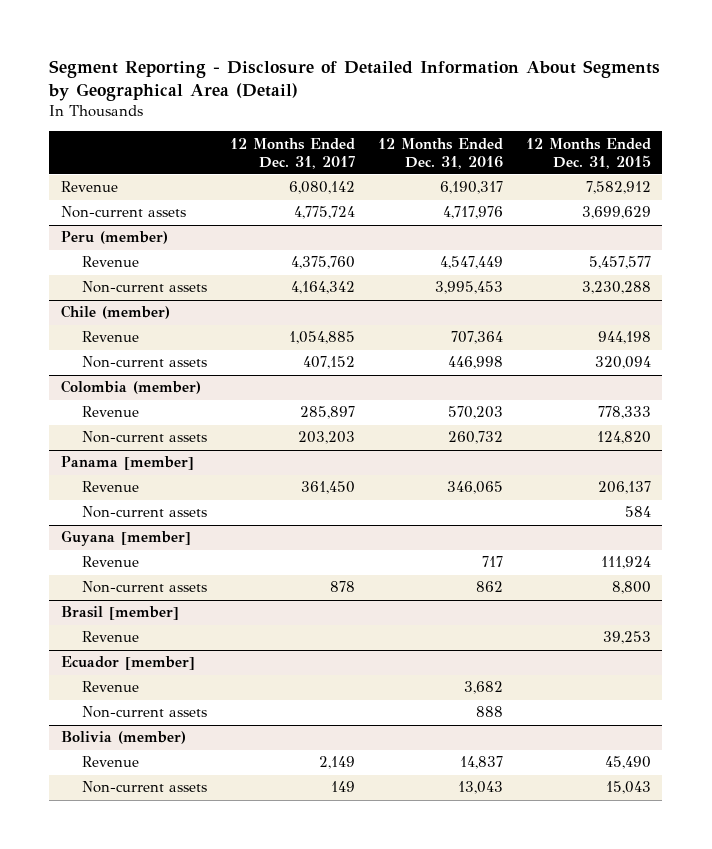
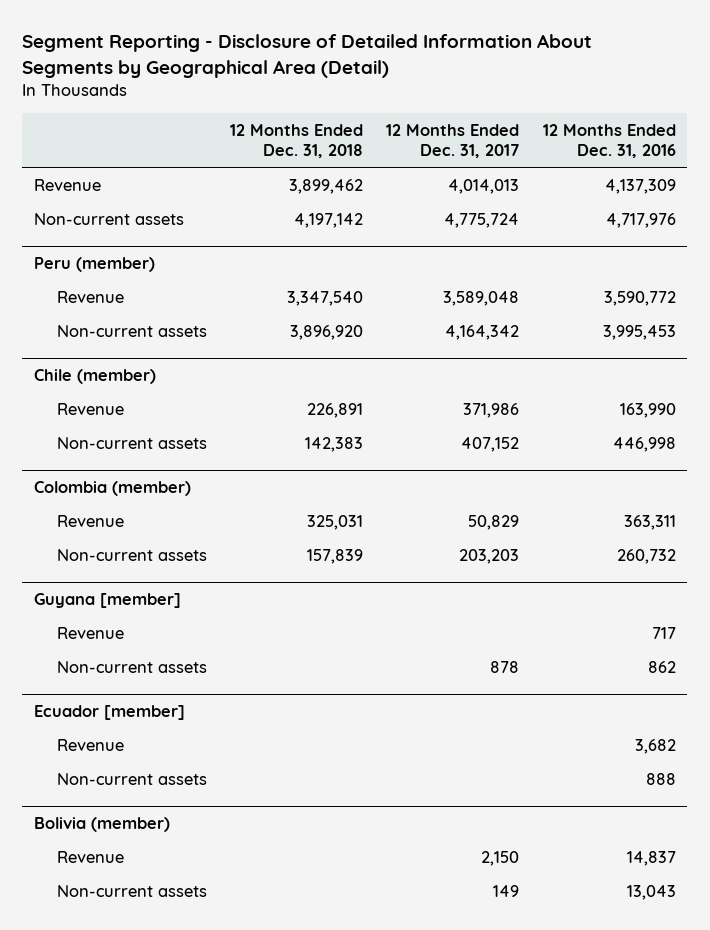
- | 12 Months Ended Dec. 31, 2017 | 12 Months Ended Dec. 31, 2016 | 12 Months Ended Dec. 31, 2015
+ | 12 Months Ended Dec. 31, 2018 | 12 Months Ended Dec. 31, 2017 | 12 Months Ended Dec. 31, 2016
- Revenue | 6,080,142 | 6,190,317 | 7,582,912
+ Revenue | 3,899,462 | 4,014,013 | 4,137,309
@ Peru (member)
- Revenue | 4,375,760 | 4,547,449 | 5,457,577
+ Revenue | 3,347,540 | 3,589,048 | 3,590,772
@ Chile (member)
- Revenue | 1,054,885 | 707,364 | 944,198
+ Revenue | 226,891 | 371,986 | 163,990
@ Colombia (member)
- Revenue | 285,897 | 570,203 | 778,333
+ Revenue | 325,031 | 50,829 | 363,311
- Panama [member]
- Revenue | 361,450 | 346,065 | 206,137
- Non-current assets | | | 584
- Brasil [member]
- Revenue | | | 39,253
@ Bolivia (member)
- Revenue | 2,149 | 14,837 | 45,490
+ Revenue | | 2,150 | 14,837

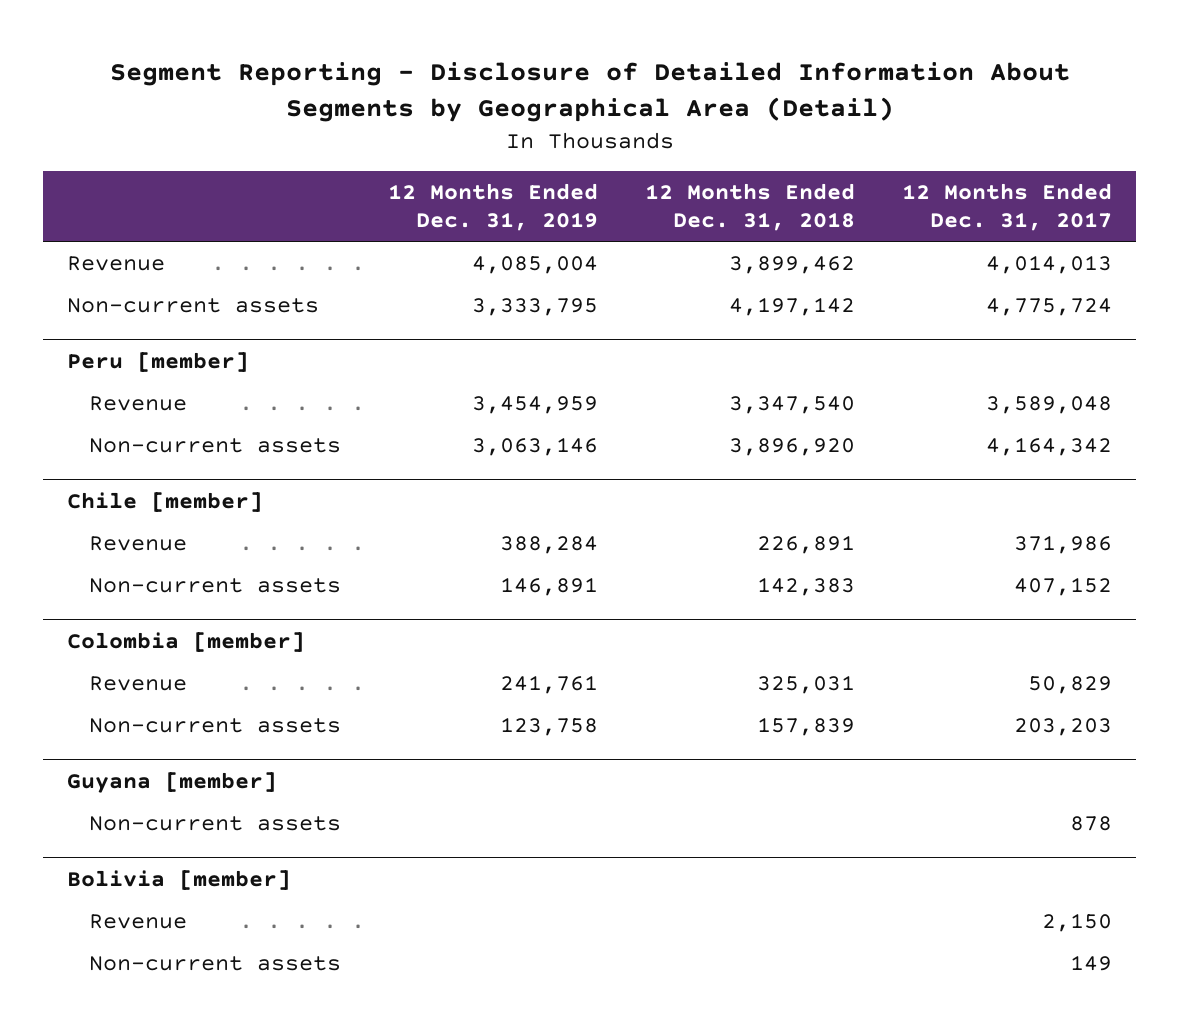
- | 12 Months Ended Dec. 31, 2018 | 12 Months Ended Dec. 31, 2017 | 12 Months Ended Dec. 31, 2016
+ | 12 Months Ended Dec. 31, 2019 | 12 Months Ended Dec. 31, 2018 | 12 Months Ended Dec. 31, 2017
- Peru (member)
+ Peru [member]
- Chile (member)
+ Chile [member]
- Colombia (member)
+ Colombia [member]
@ Guyana [member]
- Revenue | | | 717
- Ecuador [member]
- Revenue | | | 3,682
- Non-current assets | | | 888
- Bolivia (member)
+ Bolivia [member]

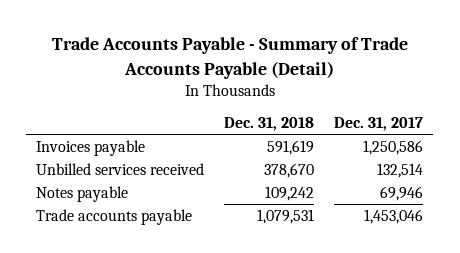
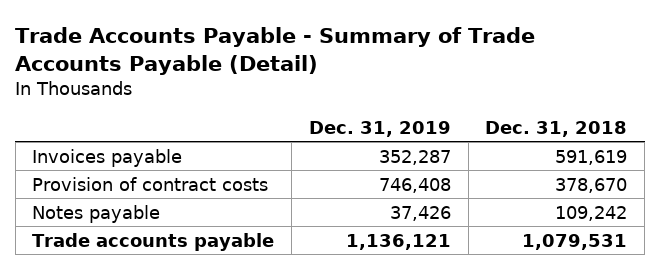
- | Dec. 31, 2018 | Dec. 31, 2017
+ | Dec. 31, 2019 | Dec. 31, 2018
- Unbilled services received | 378,670 | 132,514
+ Provision of contract costs | 746,408 | 378,670

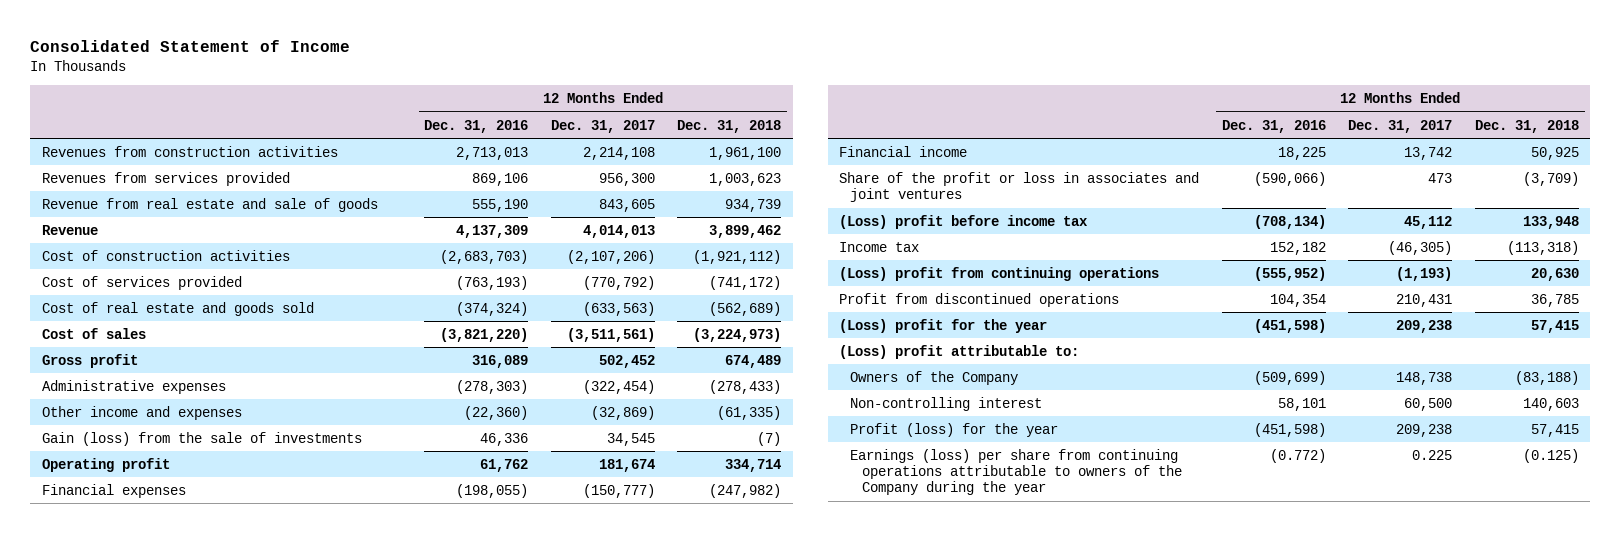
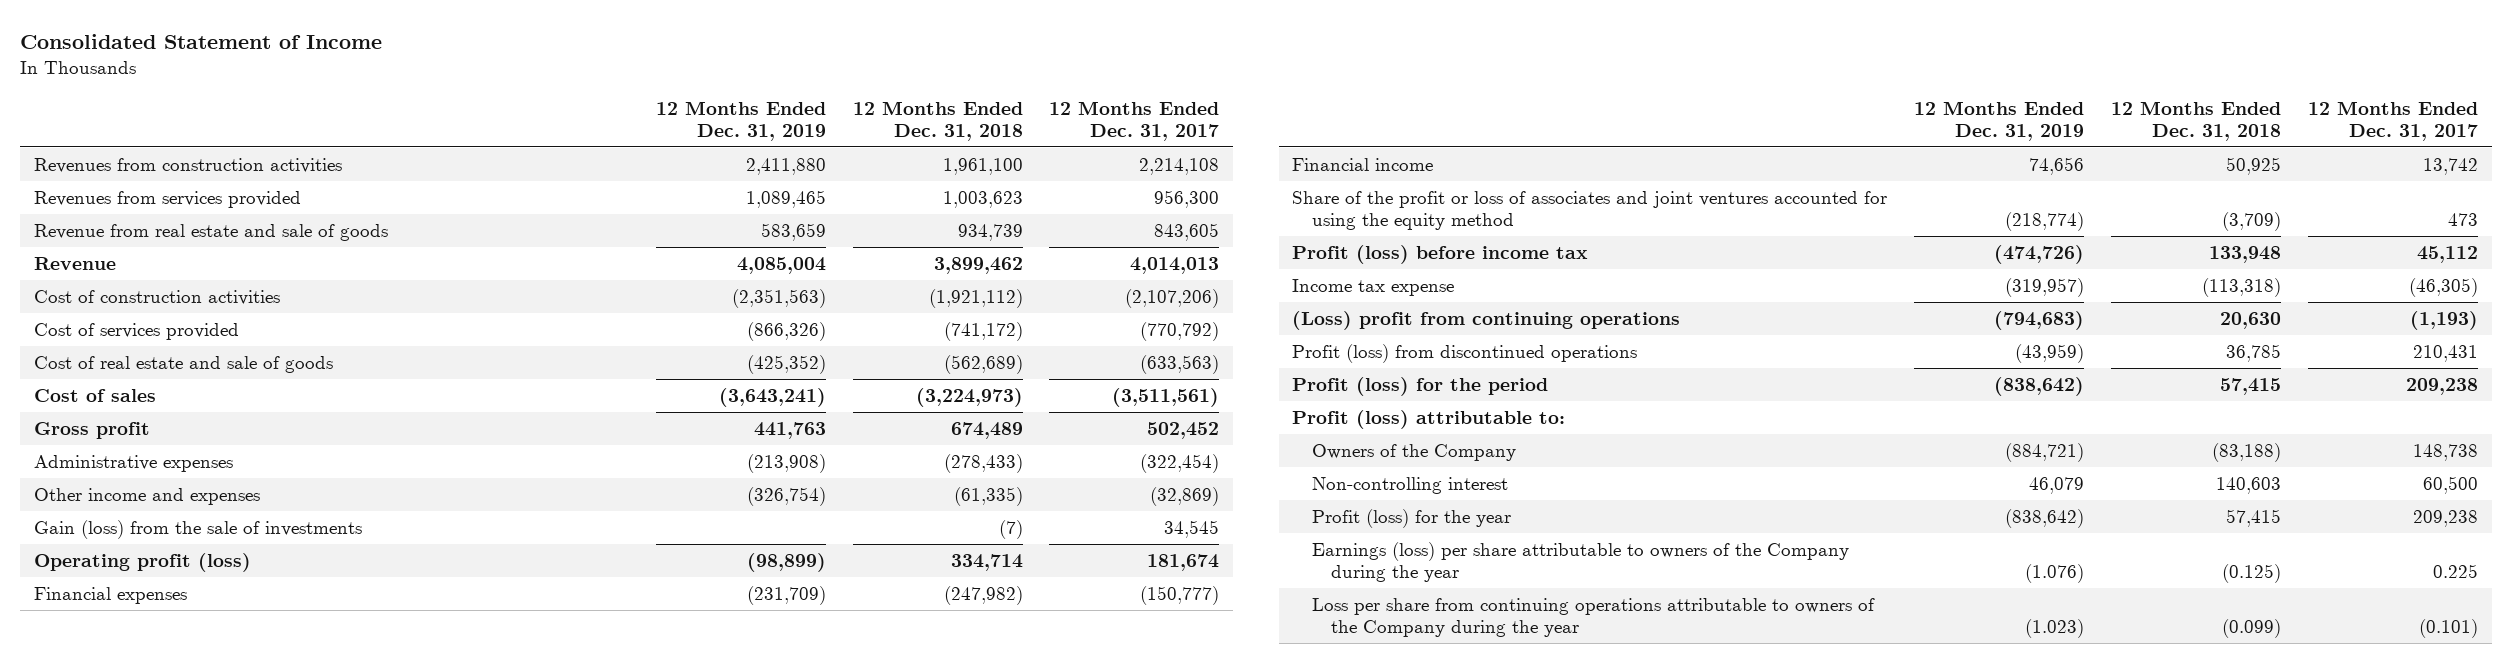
- | 12 Months Ended Dec. 31, 2016 | 12 Months Ended Dec. 31, 2017 | 12 Months Ended Dec. 31, 2018
+ | 12 Months Ended Dec. 31, 2019 | 12 Months Ended Dec. 31, 2018 | 12 Months Ended Dec. 31, 2017
- Cost of real estate and goods sold | (374,324) | (633,563) | (562,689)
+ Cost of real estate and sale of goods | (425,352) | (562,689) | (633,563)
- Operating profit | 61,762 | 181,674 | 334,714
+ Operating profit (loss) | (98,899) | 334,714 | 181,674
- Share of the profit or loss in associates and joint ventures | (590,066) | 473 | (3,709)
- (Loss) profit before income tax | (708,134) | 45,112 | 133,948
- Income tax | 152,182 | (46,305) | (113,318)
+ Share of the profit or loss of associates and joint ventures accounted for using the equity method | (218,774) | (3,709) | 473
+ Profit (loss) before income tax | (474,726) | 133,948 | 45,112
+ Income tax expense | (319,957) | (113,318) | (46,305)
- Profit from discontinued operations | 104,354 | 210,431 | 36,785
- (Loss) profit for the year | (451,598) | 209,238 | 57,415
- (Loss) profit attributable to:
+ Profit (loss) from discontinued operations | (43,959) | 36,785 | 210,431
+ Profit (loss) for the period | (838,642) | 57,415 | 209,238
+ Profit (loss) attributable to:
- Earnings (loss) per share from continuing operations attributable to owners of the Company during the year | (0.772) | 0.225 | (0.125)
+ Earnings (loss) per share attributable to owners of the Company during the year | (1.076) | (0.125) | 0.225
+ Loss per share from continuing operations attributable to owners of the Company during the year | (1.023) | (0.099) | (0.101)

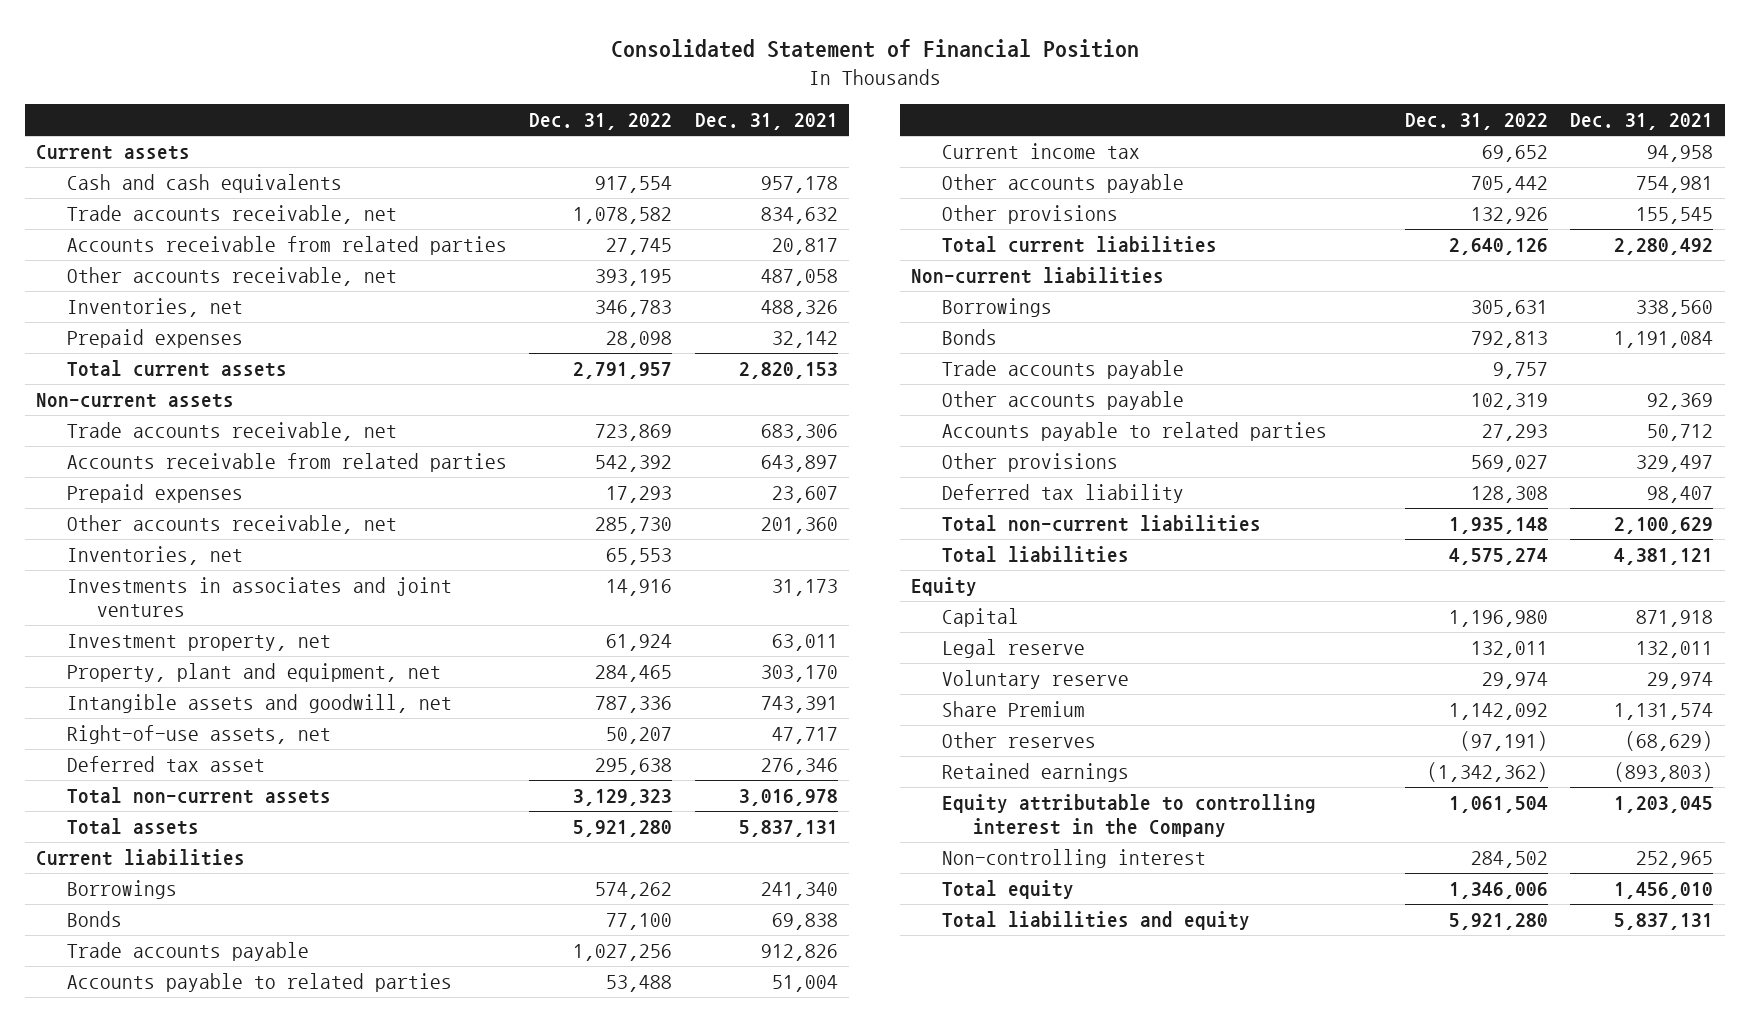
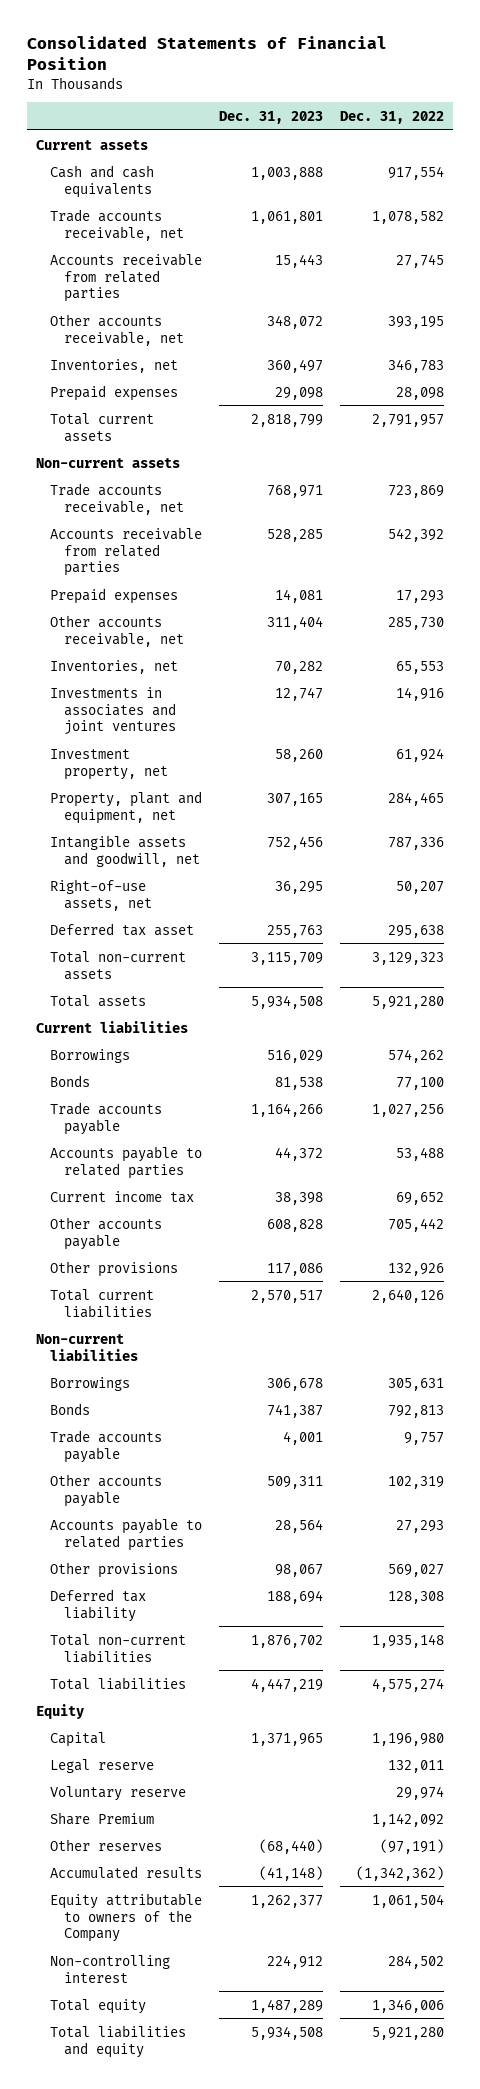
- Consolidated Statement of Financial Position
+ Consolidated Statements of Financial Position
- | Dec. 31, 2022 | Dec. 31, 2021
+ | Dec. 31, 2023 | Dec. 31, 2022
- Retained earnings | (1,342,362) | (893,803)
- Equity attributable to controlling interest in the Company | 1,061,504 | 1,203,045
+ Accumulated results | (41,148) | (1,342,362)
+ Equity attributable to owners of the Company | 1,262,377 | 1,061,504

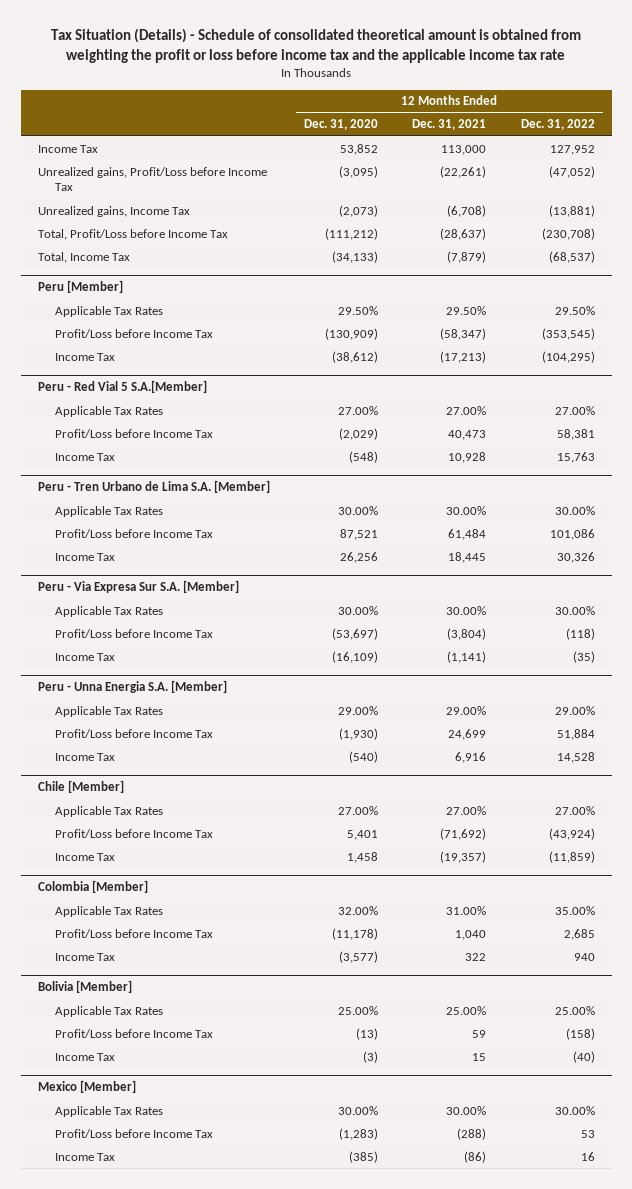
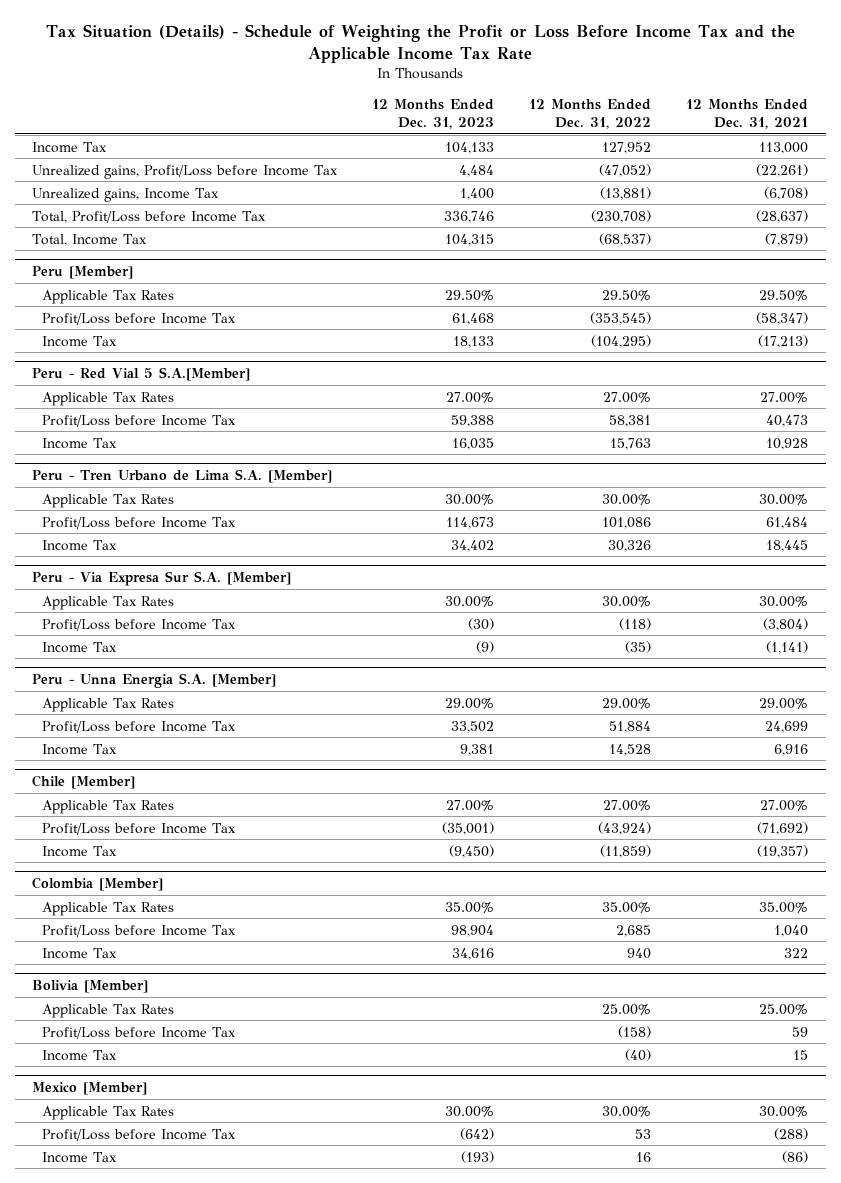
- Tax Situation (Details) - Schedule of consolidated theoretical amount is obtained from weighting the profit or loss before income tax and the applicable income tax rate
+ Tax Situation (Details) - Schedule of Weighting the Profit or Loss Before Income Tax and the Applicable Income Tax Rate
- | 12 Months Ended Dec. 31, 2020 | 12 Months Ended Dec. 31, 2021 | 12 Months Ended Dec. 31, 2022
+ | 12 Months Ended Dec. 31, 2023 | 12 Months Ended Dec. 31, 2022 | 12 Months Ended Dec. 31, 2021
@ Colombia [Member]
- Applicable Tax Rates | 32.00% | 31.00% | 35.00%
+ Applicable Tax Rates | 35.00% | 35.00% | 35.00%

